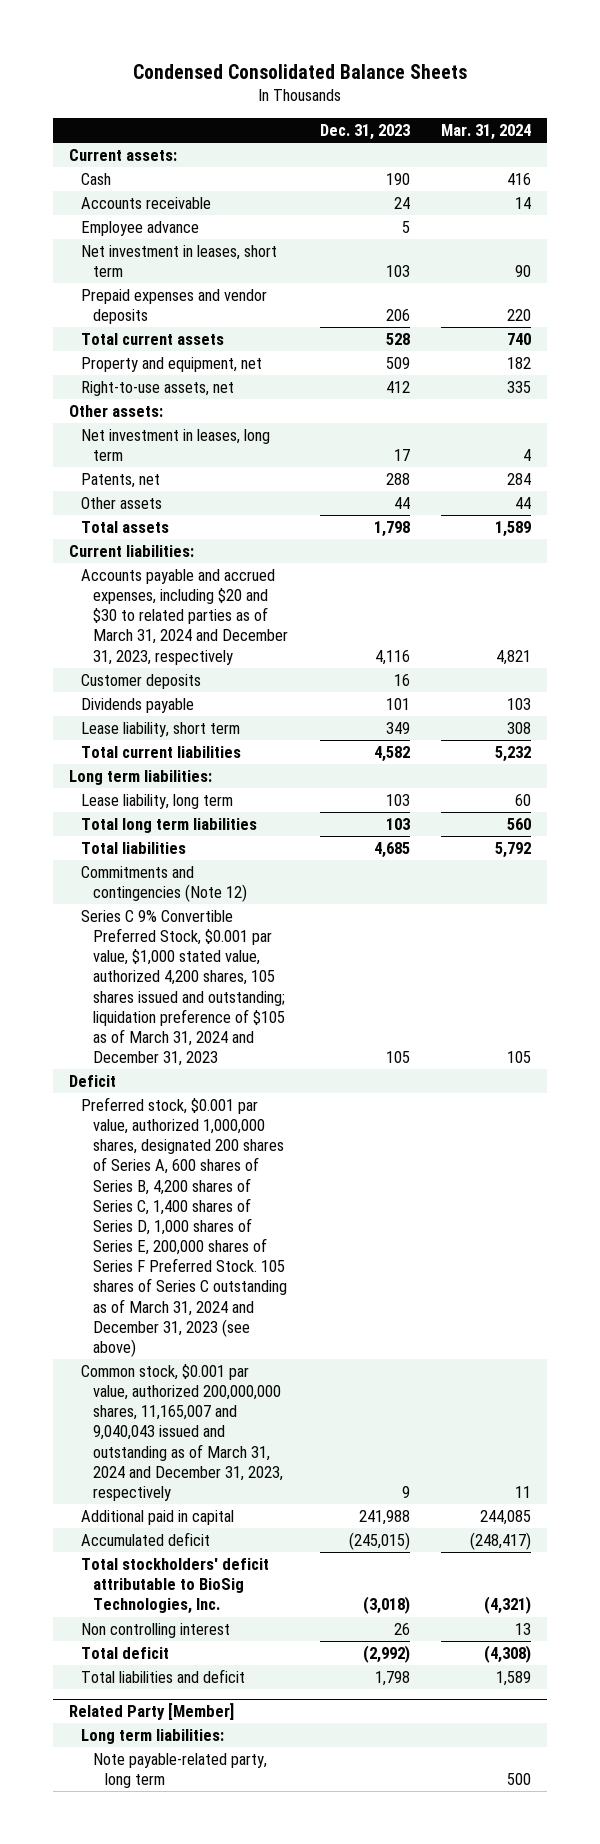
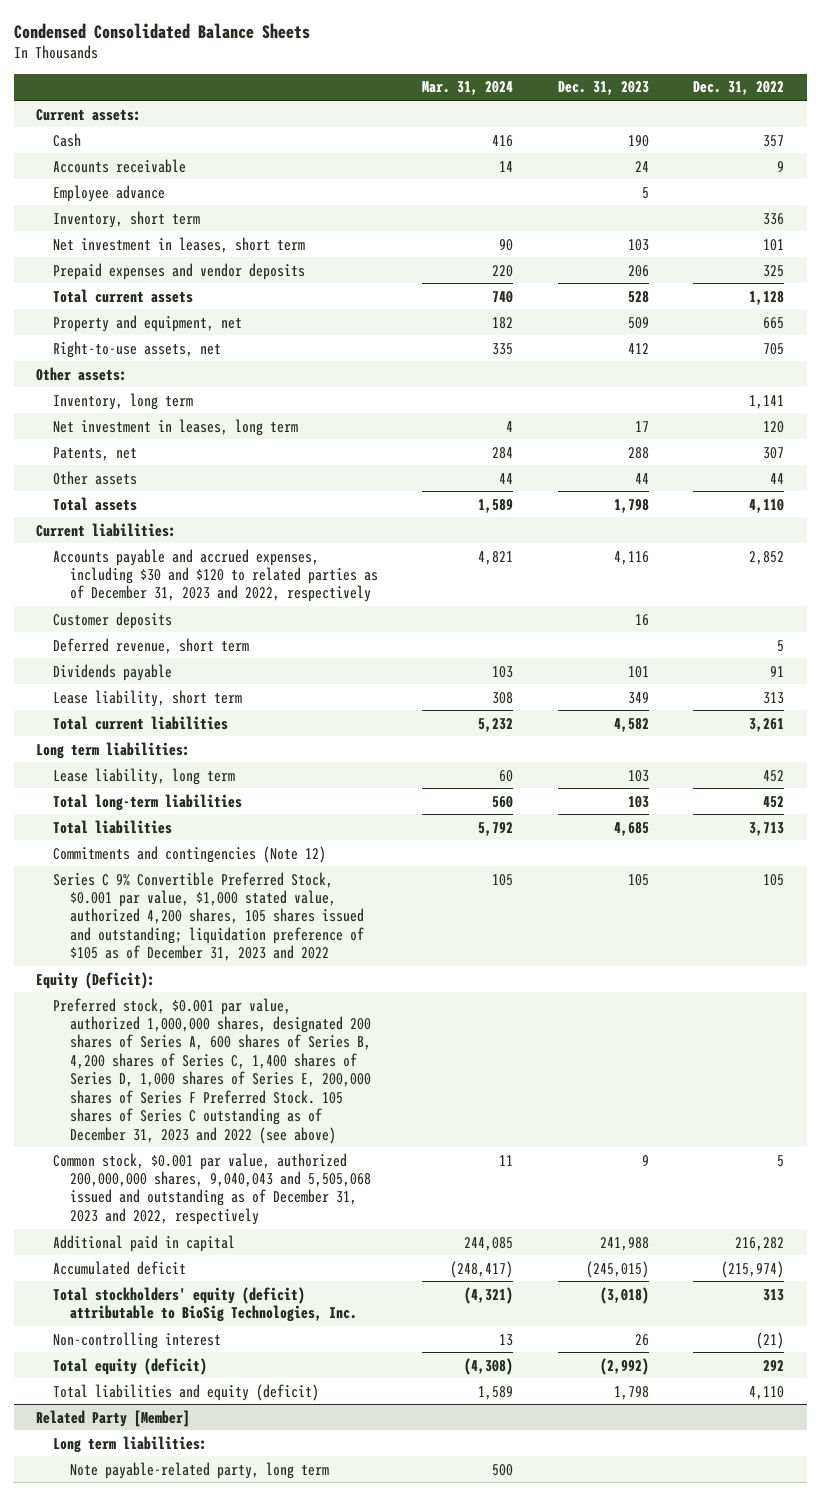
- | Dec. 31, 2023 | Mar. 31, 2024
+ | Mar. 31, 2024 | Dec. 31, 2023 | Dec. 31, 2022
+ Inventory, short term | | | 336
+ Inventory, long term | | | 1,141
- Accounts payable and accrued expenses, including $20 and $30 to related parties as of March 31, 2024 and December 31, 2023, respectively | 4,116 | 4,821
+ Accounts payable and accrued expenses, including $30 and $120 to related parties as of December 31, 2023 and 2022, respectively | 4,821 | 4,116 | 2,852
+ Deferred revenue, short term | | | 5
- Total long term liabilities | 103 | 560
+ Total long-term liabilities | 560 | 103 | 452
- Series C 9% Convertible Preferred Stock, $0.001 par value, $1,000 stated value, authorized 4,200 shares, 105 shares issued and outstanding; liquidation preference of $105 as of March 31, 2024 and December 31, 2023 | 105 | 105
- Deficit
- Preferred stock, $0.001 par value, authorized 1,000,000 shares, designated 200 shares of Series A, 600 shares of Series B, 4,200 shares of Series C, 1,400 shares of Series D, 1,000 shares of Series E, 200,000 shares of Series F Preferred Stock. 105 shares of Series C outstanding as of March 31, 2024 and December 31, 2023 (see above)
- Common stock, $0.001 par value, authorized 200,000,000 shares, 11,165,007 and 9,040,043 issued and outstanding as of March 31, 2024 and December 31, 2023, respectively | 9 | 11
+ Series C 9% Convertible Preferred Stock, $0.001 par value, $1,000 stated value, authorized 4,200 shares, 105 shares issued and outstanding; liquidation preference of $105 as of December 31, 2023 and 2022 | 105 | 105 | 105
+ Equity (Deficit):
+ Preferred stock, $0.001 par value, authorized 1,000,000 shares, designated 200 shares of Series A, 600 shares of Series B, 4,200 shares of Series C, 1,400 shares of Series D, 1,000 shares of Series E, 200,000 shares of Series F Preferred Stock. 105 shares of Series C outstanding as of December 31, 2023 and 2022 (see above)
+ Common stock, $0.001 par value, authorized 200,000,000 shares, 9,040,043 and 5,505,068 issued and outstanding as of December 31, 2023 and 2022, respectively | 11 | 9 | 5
- Total stockholders' deficit attributable to BioSig Technologies, Inc. | (3,018) | (4,321)
- Non controlling interest | 26 | 13
- Total deficit | (2,992) | (4,308)
- Total liabilities and deficit | 1,798 | 1,589
+ Total stockholders' equity (deficit) attributable to BioSig Technologies, Inc. | (4,321) | (3,018) | 313
+ Non-controlling interest | 13 | 26 | (21)
+ Total equity (deficit) | (4,308) | (2,992) | 292
+ Total liabilities and equity (deficit) | 1,589 | 1,798 | 4,110

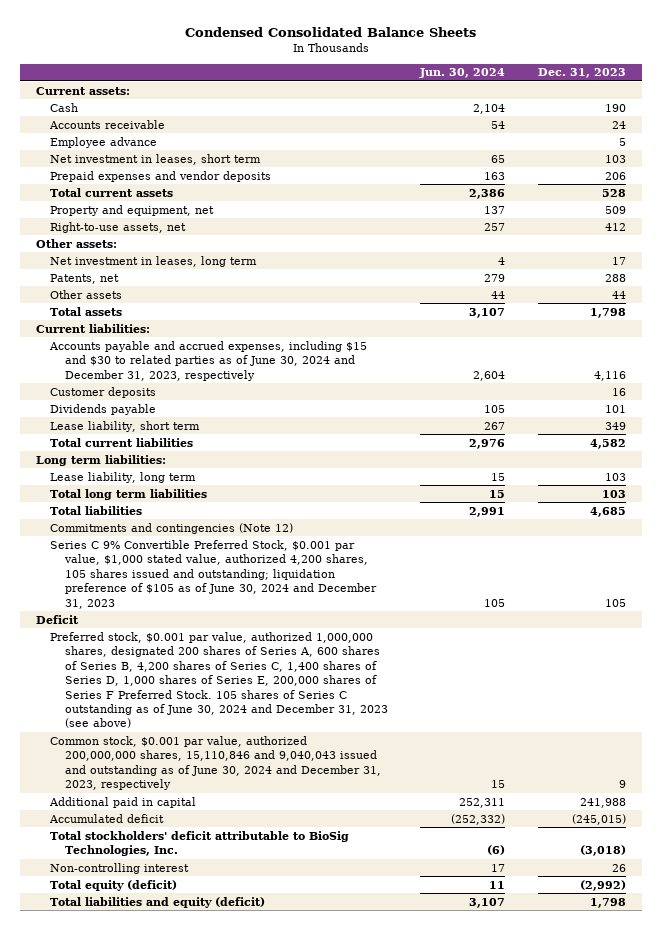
- | Mar. 31, 2024 | Dec. 31, 2023 | Dec. 31, 2022
+ | Jun. 30, 2024 | Dec. 31, 2023
- Inventory, short term | | | 336
- Inventory, long term | | | 1,141
- Accounts payable and accrued expenses, including $30 and $120 to related parties as of December 31, 2023 and 2022, respectively | 4,821 | 4,116 | 2,852
+ Accounts payable and accrued expenses, including $15 and $30 to related parties as of June 30, 2024 and December 31, 2023, respectively | 2,604 | 4,116
- Deferred revenue, short term | | | 5
- Total long-term liabilities | 560 | 103 | 452
+ Total long term liabilities | 15 | 103
- Series C 9% Convertible Preferred Stock, $0.001 par value, $1,000 stated value, authorized 4,200 shares, 105 shares issued and outstanding; liquidation preference of $105 as of December 31, 2023 and 2022 | 105 | 105 | 105
- Equity (Deficit):
- Preferred stock, $0.001 par value, authorized 1,000,000 shares, designated 200 shares of Series A, 600 shares of Series B, 4,200 shares of Series C, 1,400 shares of Series D, 1,000 shares of Series E, 200,000 shares of Series F Preferred Stock. 105 shares of Series C outstanding as of December 31, 2023 and 2022 (see above)
- Common stock, $0.001 par value, authorized 200,000,000 shares, 9,040,043 and 5,505,068 issued and outstanding as of December 31, 2023 and 2022, respectively | 11 | 9 | 5
+ Series C 9% Convertible Preferred Stock, $0.001 par value, $1,000 stated value, authorized 4,200 shares, 105 shares issued and outstanding; liquidation preference of $105 as of June 30, 2024 and December 31, 2023 | 105 | 105
+ Deficit
+ Preferred stock, $0.001 par value, authorized 1,000,000 shares, designated 200 shares of Series A, 600 shares of Series B, 4,200 shares of Series C, 1,400 shares of Series D, 1,000 shares of Series E, 200,000 shares of Series F Preferred Stock. 105 shares of Series C outstanding as of June 30, 2024 and December 31, 2023 (see above)
+ Common stock, $0.001 par value, authorized 200,000,000 shares, 15,110,846 and 9,040,043 issued and outstanding as of June 30, 2024 and December 31, 2023, respectively | 15 | 9
- Total stockholders' equity (deficit) attributable to BioSig Technologies, Inc. | (4,321) | (3,018) | 313
+ Total stockholders' deficit attributable to BioSig Technologies, Inc. | (6) | (3,018)
- Related Party [Member]
- Long term liabilities:
- Note payable-related party, long term | 500 | |

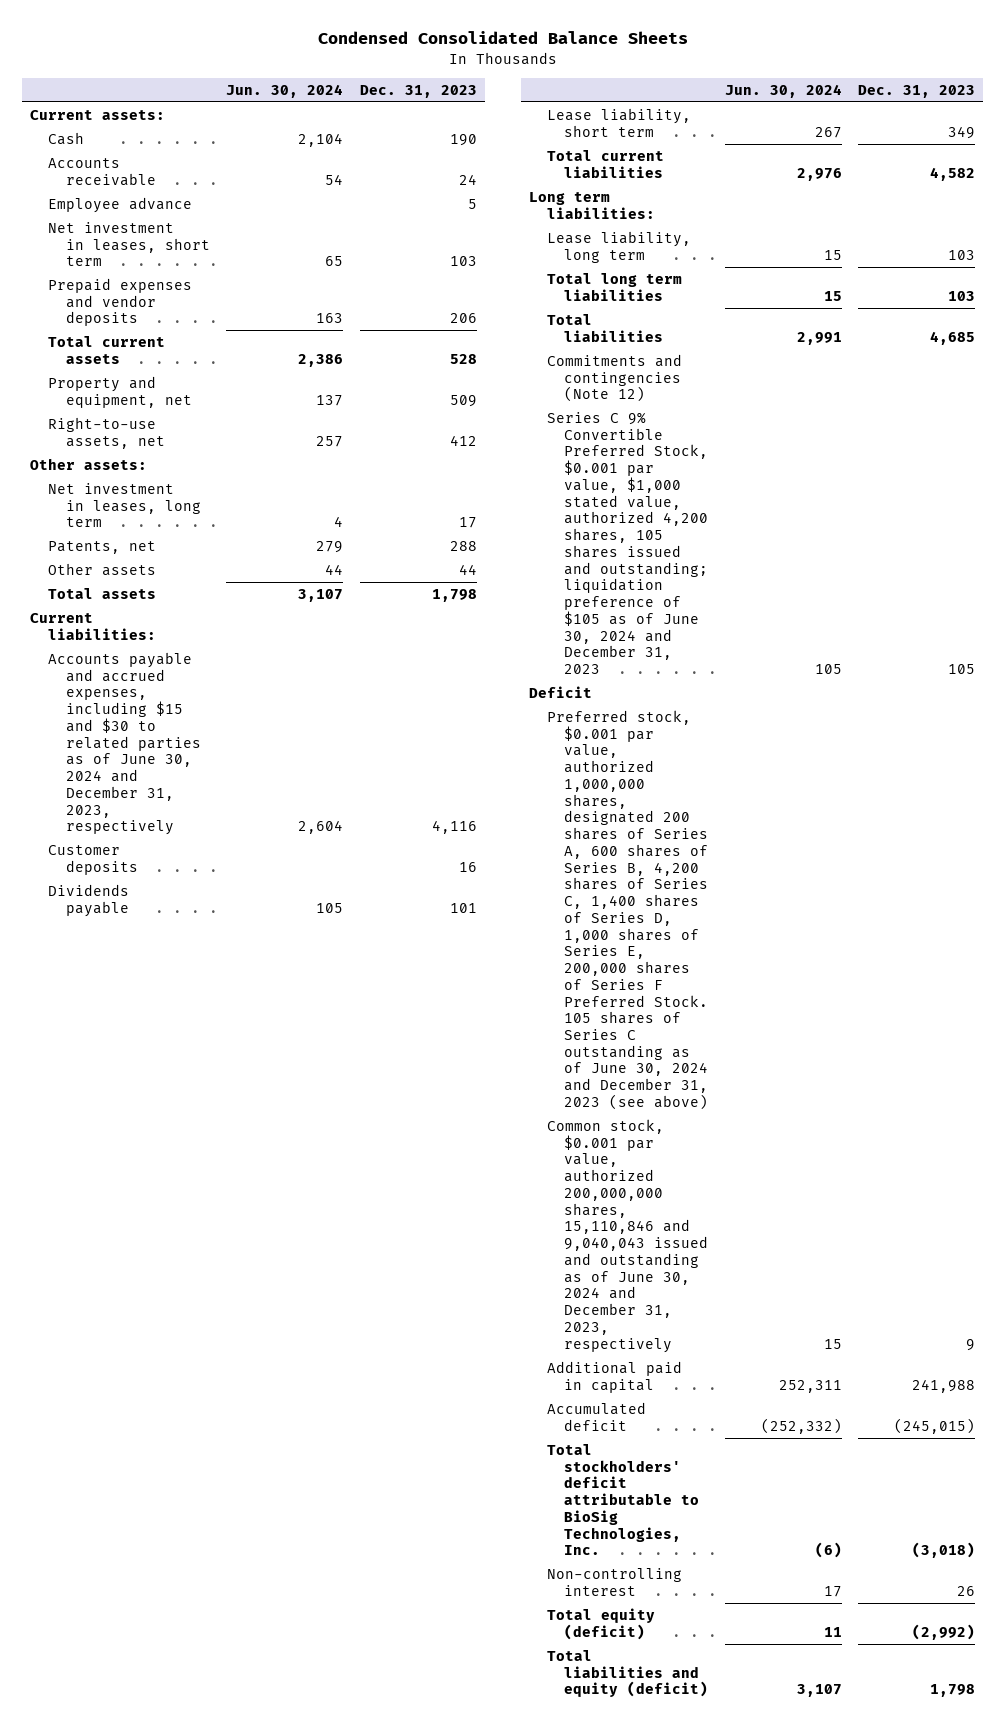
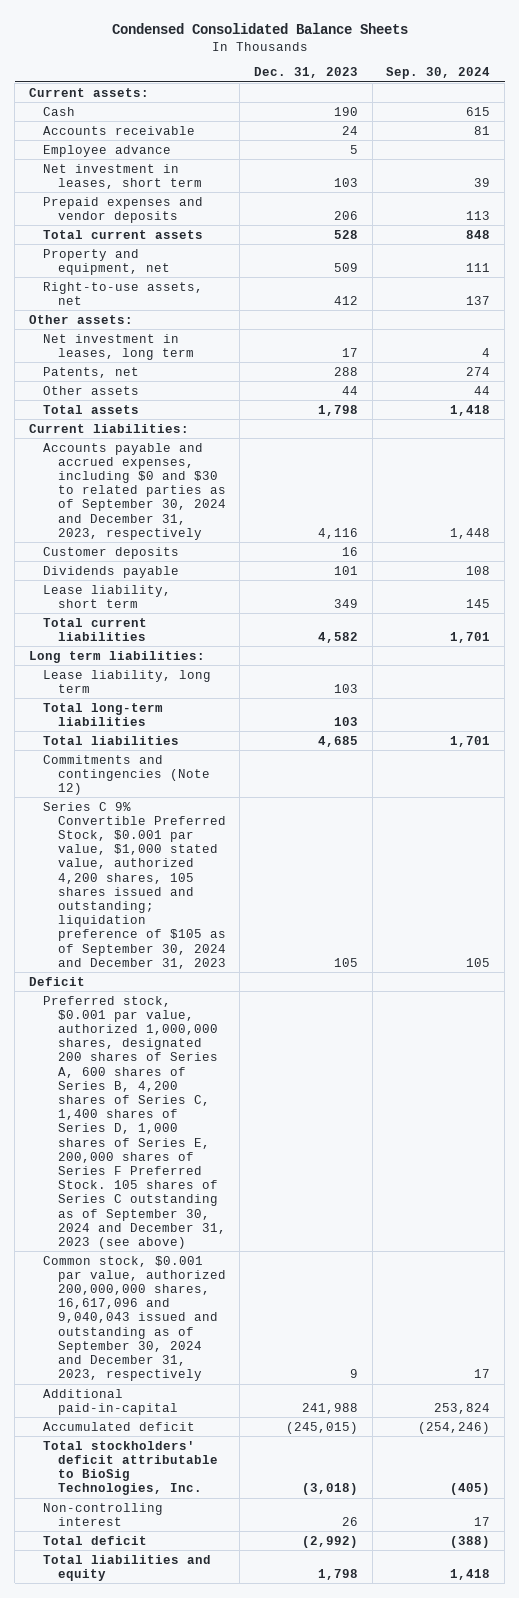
- | Jun. 30, 2024 | Dec. 31, 2023
+ | Dec. 31, 2023 | Sep. 30, 2024
- Accounts payable and accrued expenses, including $15 and $30 to related parties as of June 30, 2024 and December 31, 2023, respectively | 2,604 | 4,116
+ Accounts payable and accrued expenses, including $0 and $30 to related parties as of September 30, 2024 and December 31, 2023, respectively | 4,116 | 1,448
- Total long term liabilities | 15 | 103
+ Total long-term liabilities | 103 |
- Series C 9% Convertible Preferred Stock, $0.001 par value, $1,000 stated value, authorized 4,200 shares, 105 shares issued and outstanding; liquidation preference of $105 as of June 30, 2024 and December 31, 2023 | 105 | 105
+ Series C 9% Convertible Preferred Stock, $0.001 par value, $1,000 stated value, authorized 4,200 shares, 105 shares issued and outstanding; liquidation preference of $105 as of September 30, 2024 and December 31, 2023 | 105 | 105
- Preferred stock, $0.001 par value, authorized 1,000,000 shares, designated 200 shares of Series A, 600 shares of Series B, 4,200 shares of Series C, 1,400 shares of Series D, 1,000 shares of Series E, 200,000 shares of Series F Preferred Stock. 105 shares of Series C outstanding as of June 30, 2024 and December 31, 2023 (see above)
- Common stock, $0.001 par value, authorized 200,000,000 shares, 15,110,846 and 9,040,043 issued and outstanding as of June 30, 2024 and December 31, 2023, respectively | 15 | 9
- Additional paid in capital | 252,311 | 241,988
+ Preferred stock, $0.001 par value, authorized 1,000,000 shares, designated 200 shares of Series A, 600 shares of Series B, 4,200 shares of Series C, 1,400 shares of Series D, 1,000 shares of Series E, 200,000 shares of Series F Preferred Stock. 105 shares of Series C outstanding as of September 30, 2024 and December 31, 2023 (see above)
+ Common stock, $0.001 par value, authorized 200,000,000 shares, 16,617,096 and 9,040,043 issued and outstanding as of September 30, 2024 and December 31, 2023, respectively | 9 | 17
+ Additional paid-in-capital | 241,988 | 253,824
- Total equity (deficit) | 11 | (2,992)
- Total liabilities and equity (deficit) | 3,107 | 1,798
+ Total deficit | (2,992) | (388)
+ Total liabilities and equity | 1,798 | 1,418

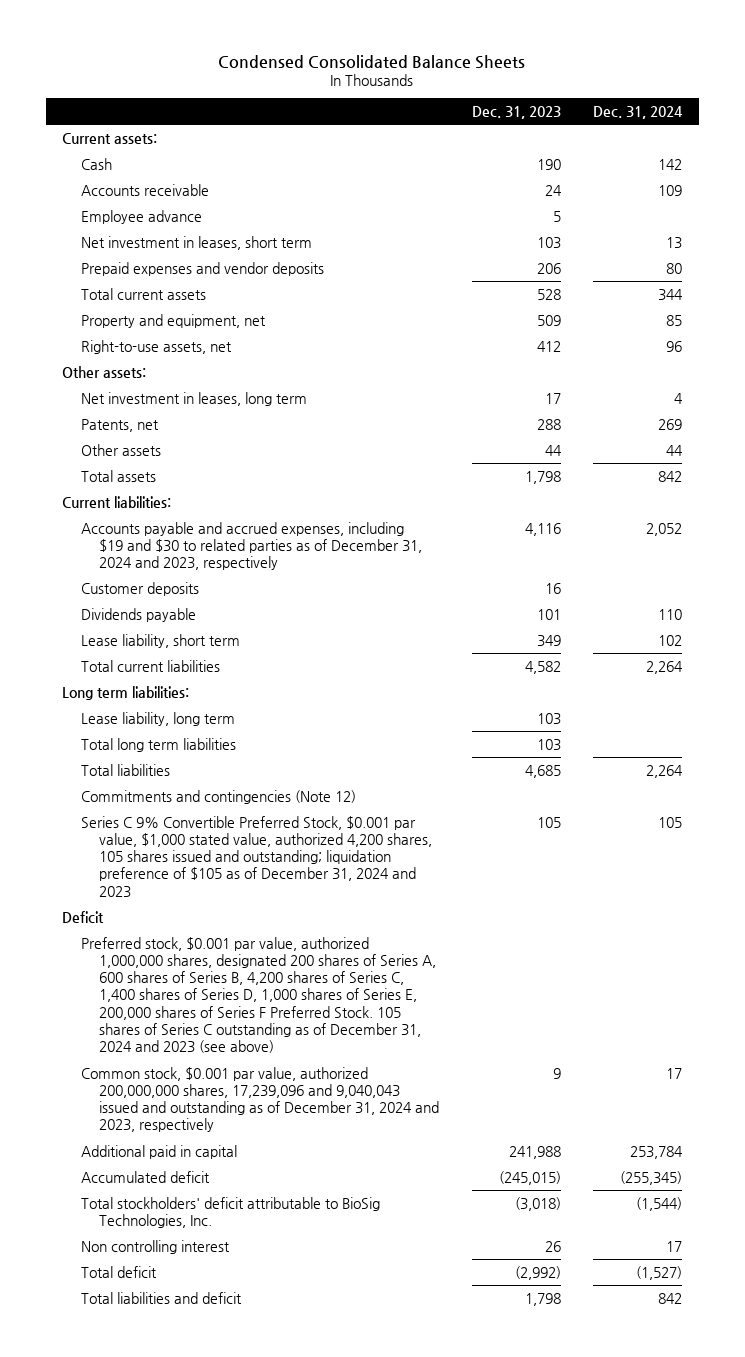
- | Dec. 31, 2023 | Sep. 30, 2024
+ | Dec. 31, 2023 | Dec. 31, 2024
- Accounts payable and accrued expenses, including $0 and $30 to related parties as of September 30, 2024 and December 31, 2023, respectively | 4,116 | 1,448
+ Accounts payable and accrued expenses, including $19 and $30 to related parties as of December 31, 2024 and 2023, respectively | 4,116 | 2,052
- Total long-term liabilities | 103 |
+ Total long term liabilities | 103 |
- Series C 9% Convertible Preferred Stock, $0.001 par value, $1,000 stated value, authorized 4,200 shares, 105 shares issued and outstanding; liquidation preference of $105 as of September 30, 2024 and December 31, 2023 | 105 | 105
+ Series C 9% Convertible Preferred Stock, $0.001 par value, $1,000 stated value, authorized 4,200 shares, 105 shares issued and outstanding; liquidation preference of $105 as of December 31, 2024 and 2023 | 105 | 105
- Preferred stock, $0.001 par value, authorized 1,000,000 shares, designated 200 shares of Series A, 600 shares of Series B, 4,200 shares of Series C, 1,400 shares of Series D, 1,000 shares of Series E, 200,000 shares of Series F Preferred Stock. 105 shares of Series C outstanding as of September 30, 2024 and December 31, 2023 (see above)
- Common stock, $0.001 par value, authorized 200,000,000 shares, 16,617,096 and 9,040,043 issued and outstanding as of September 30, 2024 and December 31, 2023, respectively | 9 | 17
- Additional paid-in-capital | 241,988 | 253,824
+ Preferred stock, $0.001 par value, authorized 1,000,000 shares, designated 200 shares of Series A, 600 shares of Series B, 4,200 shares of Series C, 1,400 shares of Series D, 1,000 shares of Series E, 200,000 shares of Series F Preferred Stock. 105 shares of Series C outstanding as of December 31, 2024 and 2023 (see above)
+ Common stock, $0.001 par value, authorized 200,000,000 shares, 17,239,096 and 9,040,043 issued and outstanding as of December 31, 2024 and 2023, respectively | 9 | 17
+ Additional paid in capital | 241,988 | 253,784
- Non-controlling interest | 26 | 17
+ Non controlling interest | 26 | 17
- Total liabilities and equity | 1,798 | 1,418
+ Total liabilities and deficit | 1,798 | 842

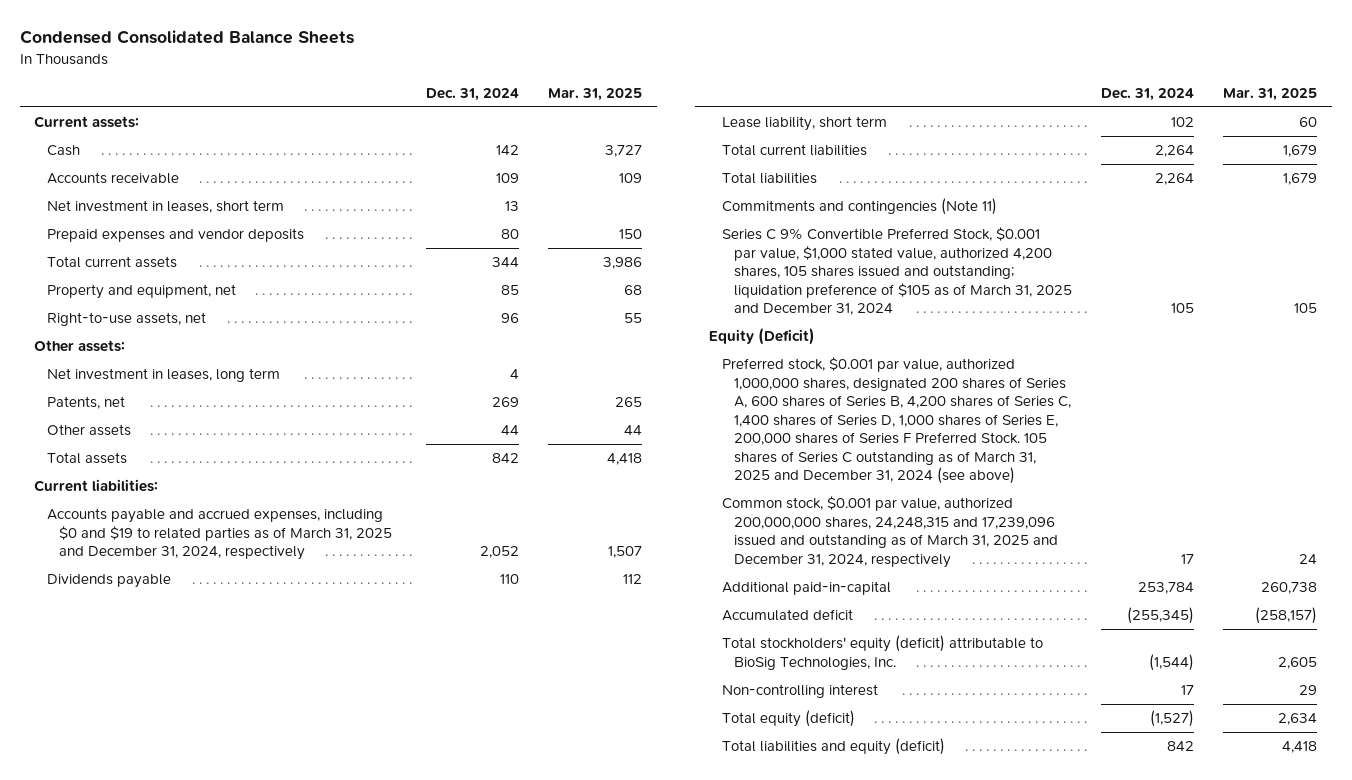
- | Dec. 31, 2023 | Dec. 31, 2024
+ | Dec. 31, 2024 | Mar. 31, 2025
- Employee advance | 5 |
- Accounts payable and accrued expenses, including $19 and $30 to related parties as of December 31, 2024 and 2023, respectively | 4,116 | 2,052
- Customer deposits | 16 |
+ Accounts payable and accrued expenses, including $0 and $19 to related parties as of March 31, 2025 and December 31, 2024, respectively | 2,052 | 1,507
- Long term liabilities:
- Lease liability, long term | 103 |
- Total long term liabilities | 103 |
- Commitments and contingencies (Note 12)
- Series C 9% Convertible Preferred Stock, $0.001 par value, $1,000 stated value, authorized 4,200 shares, 105 shares issued and outstanding; liquidation preference of $105 as of December 31, 2024 and 2023 | 105 | 105
- Deficit
- Preferred stock, $0.001 par value, authorized 1,000,000 shares, designated 200 shares of Series A, 600 shares of Series B, 4,200 shares of Series C, 1,400 shares of Series D, 1,000 shares of Series E, 200,000 shares of Series F Preferred Stock. 105 shares of Series C outstanding as of December 31, 2024 and 2023 (see above)
- Common stock, $0.001 par value, authorized 200,000,000 shares, 17,239,096 and 9,040,043 issued and outstanding as of December 31, 2024 and 2023, respectively | 9 | 17
- Additional paid in capital | 241,988 | 253,784
+ Commitments and contingencies (Note 11)
+ Series C 9% Convertible Preferred Stock, $0.001 par value, $1,000 stated value, authorized 4,200 shares, 105 shares issued and outstanding; liquidation preference of $105 as of March 31, 2025 and December 31, 2024 | 105 | 105
+ Equity (Deficit)
+ Preferred stock, $0.001 par value, authorized 1,000,000 shares, designated 200 shares of Series A, 600 shares of Series B, 4,200 shares of Series C, 1,400 shares of Series D, 1,000 shares of Series E, 200,000 shares of Series F Preferred Stock. 105 shares of Series C outstanding as of March 31, 2025 and December 31, 2024 (see above)
+ Common stock, $0.001 par value, authorized 200,000,000 shares, 24,248,315 and 17,239,096 issued and outstanding as of March 31, 2025 and December 31, 2024, respectively | 17 | 24
+ Additional paid-in-capital | 253,784 | 260,738
- Total stockholders' deficit attributable to BioSig Technologies, Inc. | (3,018) | (1,544)
- Non controlling interest | 26 | 17
- Total deficit | (2,992) | (1,527)
- Total liabilities and deficit | 1,798 | 842
+ Total stockholders' equity (deficit) attributable to BioSig Technologies, Inc. | (1,544) | 2,605
+ Non-controlling interest | 17 | 29
+ Total equity (deficit) | (1,527) | 2,634
+ Total liabilities and equity (deficit) | 842 | 4,418

